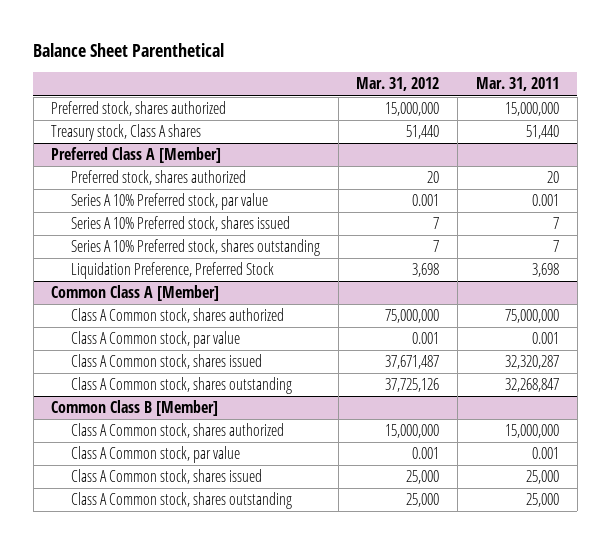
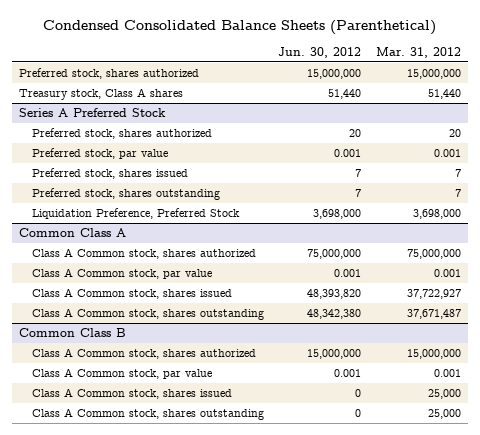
- Balance Sheet Parenthetical
+ Condensed Consolidated Balance Sheets (Parenthetical)
- | Mar. 31, 2012 | Mar. 31, 2011
+ | Jun. 30, 2012 | Mar. 31, 2012
- Preferred Class A [Member]
+ Series A Preferred Stock
- Series A 10% Preferred stock, par value | 0.001 | 0.001
- Series A 10% Preferred stock, shares issued | 7 | 7
- Series A 10% Preferred stock, shares outstanding | 7 | 7
- Liquidation Preference, Preferred Stock | 3,698 | 3,698
- Common Class A [Member]
+ Preferred stock, par value | 0.001 | 0.001
+ Preferred stock, shares issued | 7 | 7
+ Preferred stock, shares outstanding | 7 | 7
+ Liquidation Preference, Preferred Stock | 3,698,000 | 3,698,000
+ Common Class A
- Class A Common stock, shares issued | 37,671,487 | 32,320,287
- Class A Common stock, shares outstanding | 37,725,126 | 32,268,847
- Common Class B [Member]
+ Class A Common stock, shares issued | 48,393,820 | 37,722,927
+ Class A Common stock, shares outstanding | 48,342,380 | 37,671,487
+ Common Class B

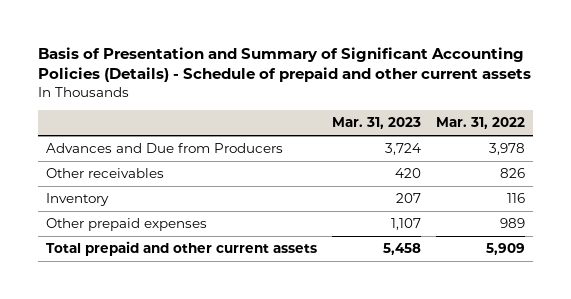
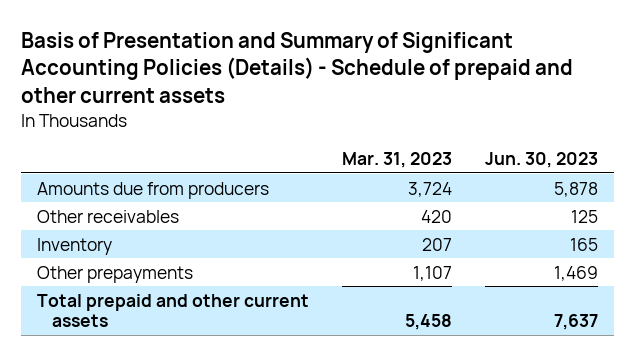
- | Mar. 31, 2023 | Mar. 31, 2022
+ | Mar. 31, 2023 | Jun. 30, 2023
- Advances and Due from Producers | 3,724 | 3,978
+ Amounts due from producers | 3,724 | 5,878
- Other prepaid expenses | 1,107 | 989
+ Other prepayments | 1,107 | 1,469

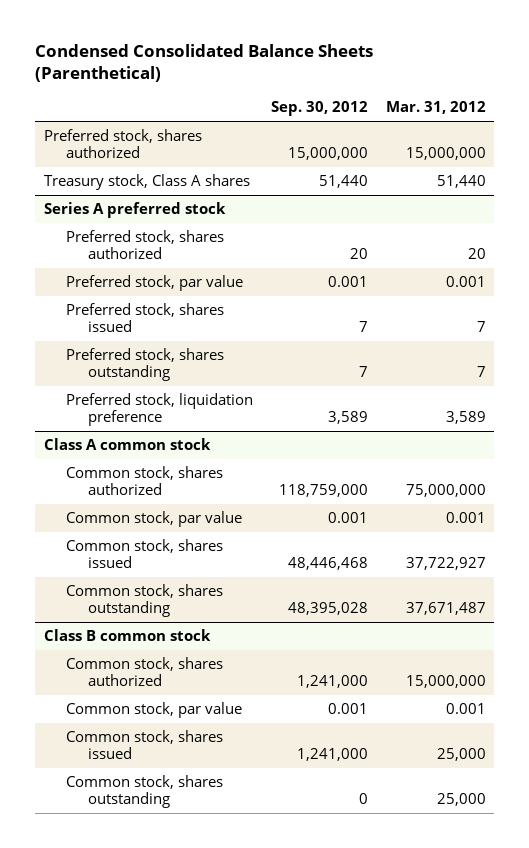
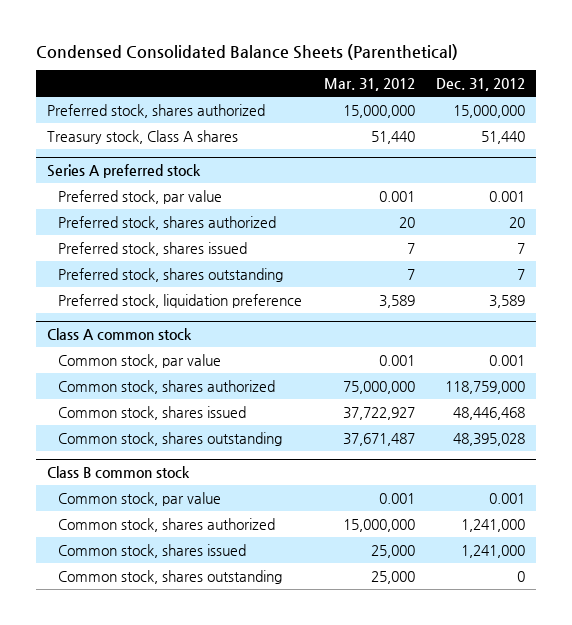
- | Sep. 30, 2012 | Mar. 31, 2012
+ | Mar. 31, 2012 | Dec. 31, 2012
@ Series A preferred stock
moved down: Preferred stock, shares authorized | 20 | 20
@ Class A common stock
moved down: Common stock, shares authorized | 75,000,000 | 118,759,000
@ Class B common stock
moved down: Common stock, shares authorized | 15,000,000 | 1,241,000

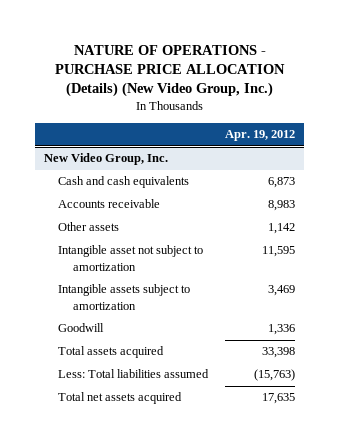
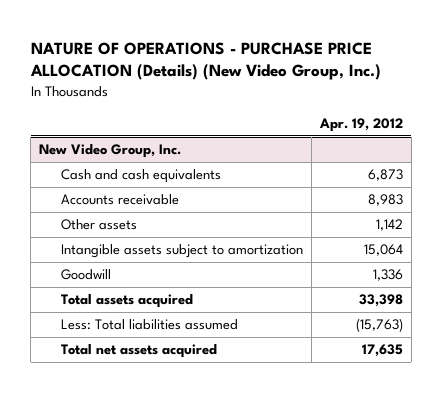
@ New Video Group, Inc.
- Intangible asset not subject to amortization | 11,595
- Intangible assets subject to amortization | 3,469
+ Intangible assets subject to amortization | 15,064

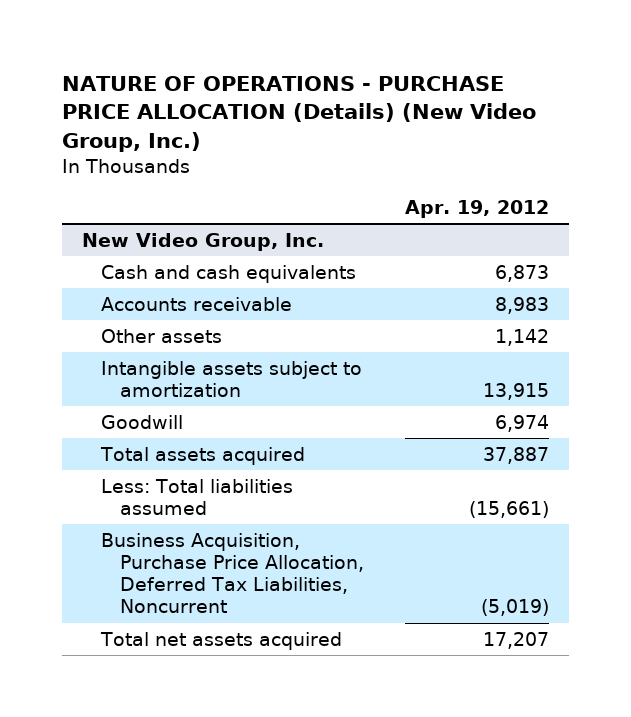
@ New Video Group, Inc.
- Intangible assets subject to amortization | 15,064
- Goodwill | 1,336
- Total assets acquired | 33,398
- Less: Total liabilities assumed | (15,763)
- Total net assets acquired | 17,635
+ Intangible assets subject to amortization | 13,915
+ Goodwill | 6,974
+ Total assets acquired | 37,887
+ Less: Total liabilities assumed | (15,661)
+ Business Acquisition, Purchase Price Allocation, Deferred Tax Liabilities, Noncurrent | (5,019)
+ Total net assets acquired | 17,207

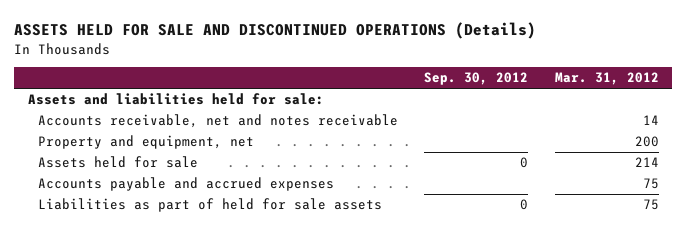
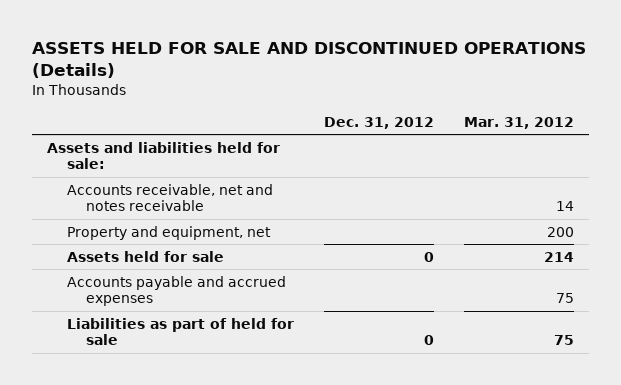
- | Sep. 30, 2012 | Mar. 31, 2012
+ | Dec. 31, 2012 | Mar. 31, 2012
- Liabilities as part of held for sale assets | 0 | 75
+ Liabilities as part of held for sale | 0 | 75

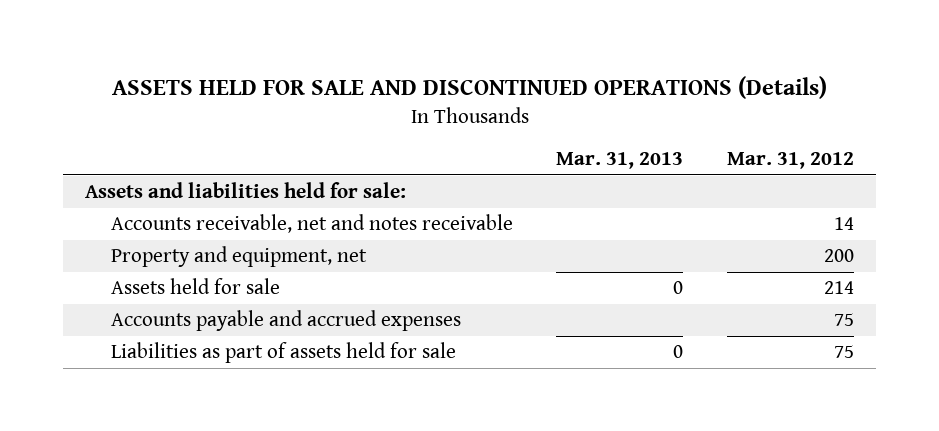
- | Dec. 31, 2012 | Mar. 31, 2012
+ | Mar. 31, 2013 | Mar. 31, 2012
- Liabilities as part of held for sale | 0 | 75
+ Liabilities as part of assets held for sale | 0 | 75

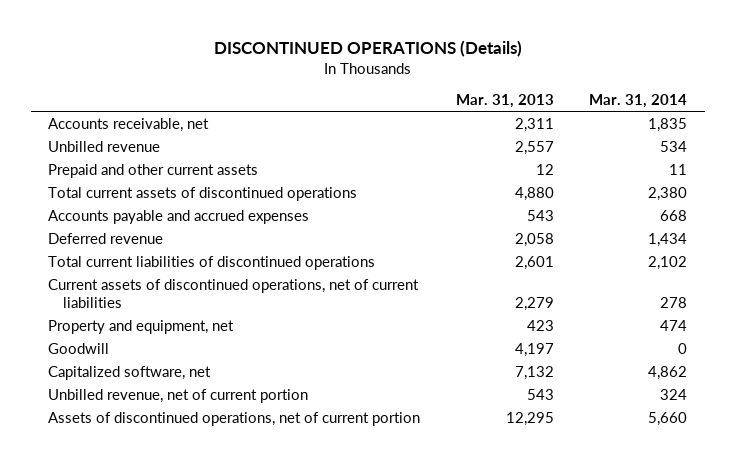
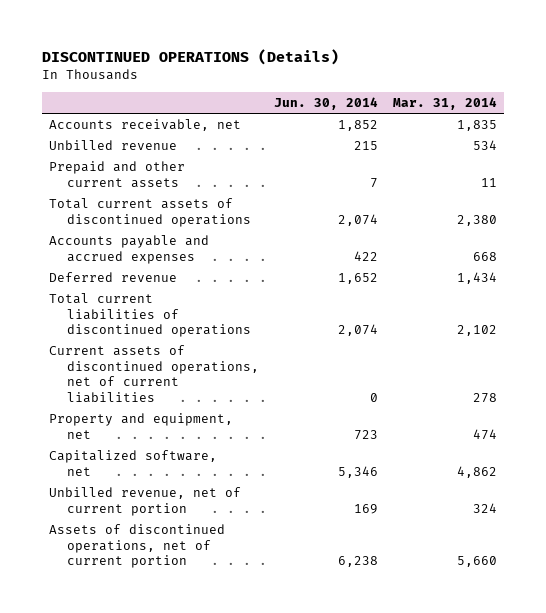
- | Mar. 31, 2013 | Mar. 31, 2014
+ | Jun. 30, 2014 | Mar. 31, 2014
- Goodwill | 4,197 | 0

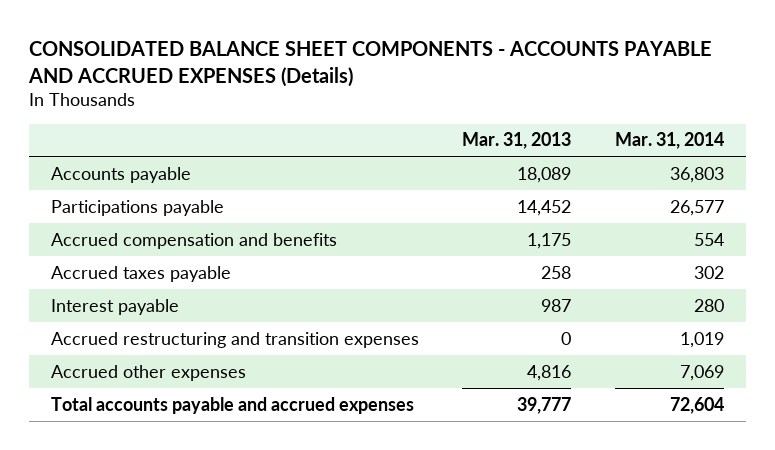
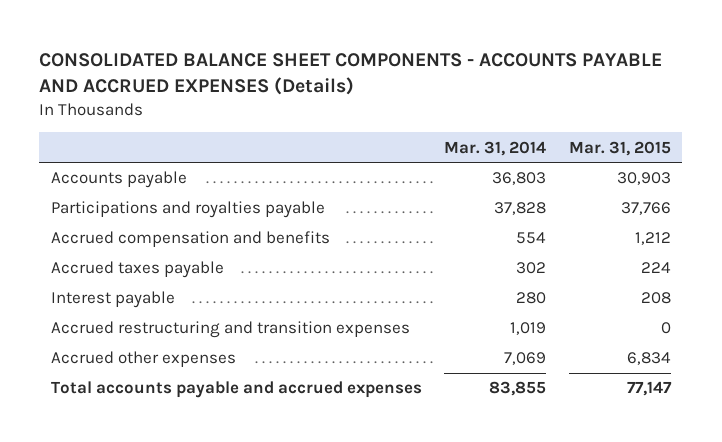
- | Mar. 31, 2013 | Mar. 31, 2014
+ | Mar. 31, 2014 | Mar. 31, 2015
- Participations payable | 14,452 | 26,577
+ Participations and royalties payable | 37,828 | 37,766
- Total accounts payable and accrued expenses | 39,777 | 72,604
+ Total accounts payable and accrued expenses | 83,855 | 77,147

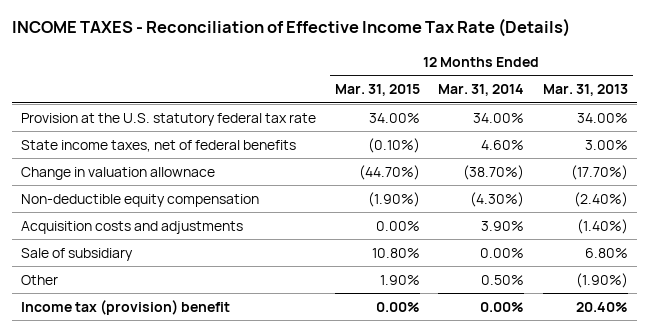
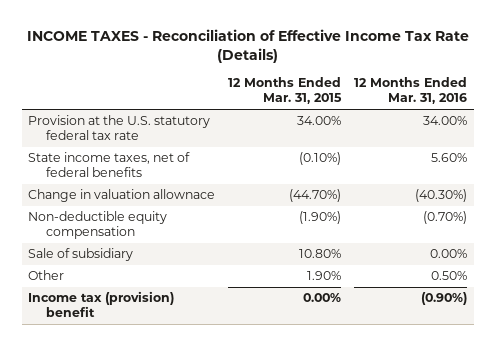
- | 12 Months Ended Mar. 31, 2015 | 12 Months Ended Mar. 31, 2014 | 12 Months Ended Mar. 31, 2013
+ | 12 Months Ended Mar. 31, 2015 | 12 Months Ended Mar. 31, 2016
- Acquisition costs and adjustments | 0.00% | 3.90% | (1.40%)

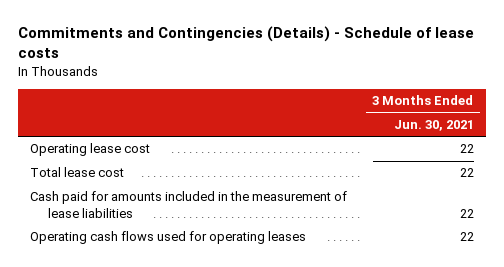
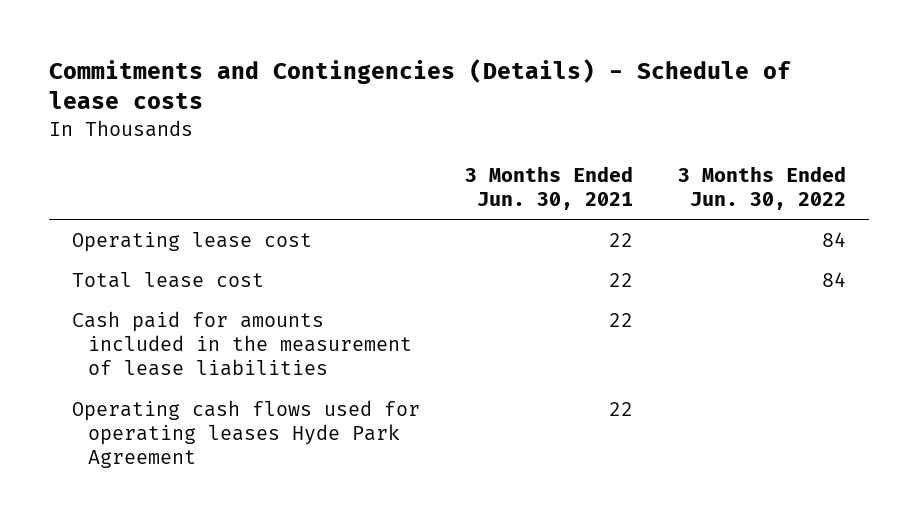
- | 3 Months Ended Jun. 30, 2021
+ | 3 Months Ended Jun. 30, 2021 | 3 Months Ended Jun. 30, 2022
- Operating cash flows used for operating leases | 22
+ Operating cash flows used for operating leases Hyde Park Agreement | 22 |

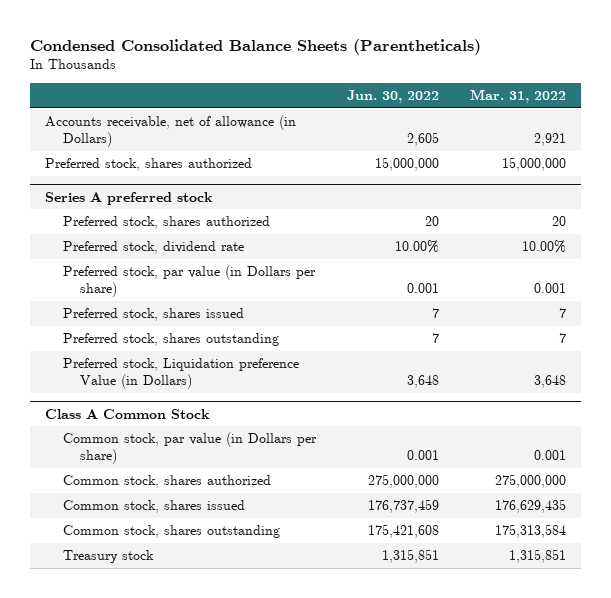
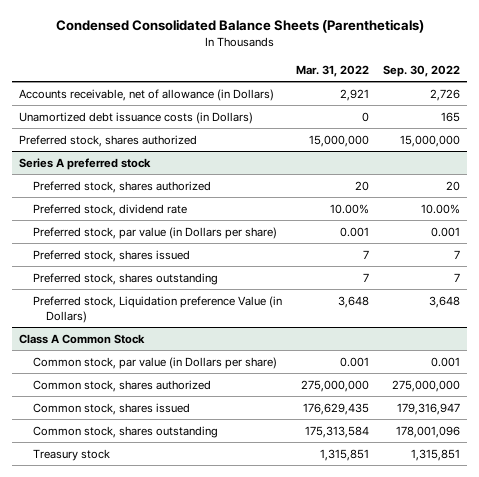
- | Jun. 30, 2022 | Mar. 31, 2022
+ | Mar. 31, 2022 | Sep. 30, 2022
+ Unamortized debt issuance costs (in Dollars) | 0 | 165

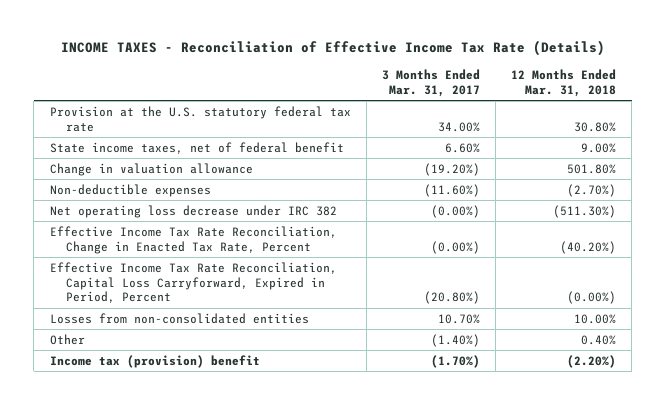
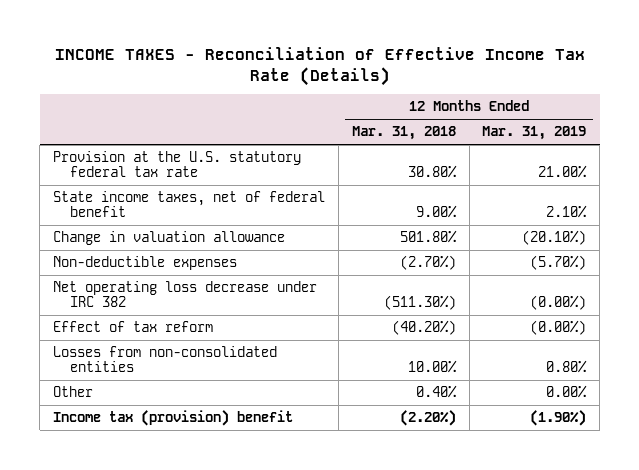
- | 3 Months Ended Mar. 31, 2017 | 12 Months Ended Mar. 31, 2018
+ | 12 Months Ended Mar. 31, 2018 | 12 Months Ended Mar. 31, 2019
- Effective Income Tax Rate Reconciliation, Change in Enacted Tax Rate, Percent | (0.00%) | (40.20%)
- Effective Income Tax Rate Reconciliation, Capital Loss Carryforward, Expired in Period, Percent | (20.80%) | (0.00%)
+ Effect of tax reform | (40.20%) | (0.00%)

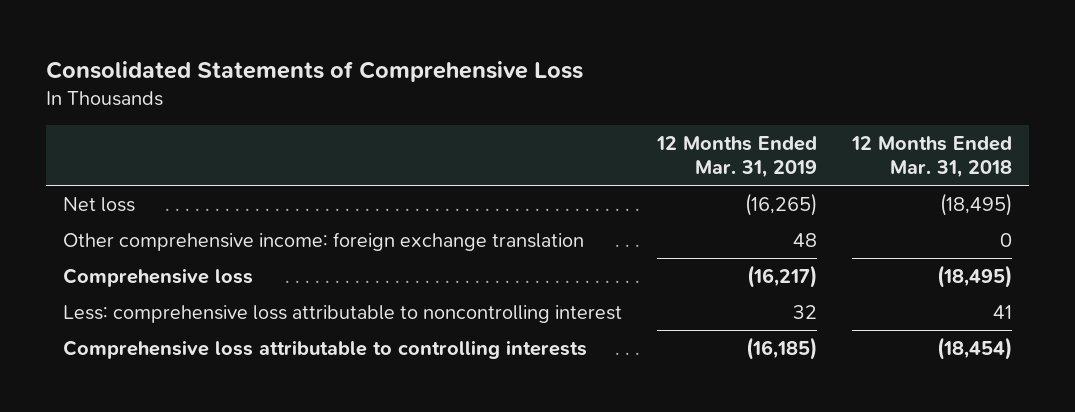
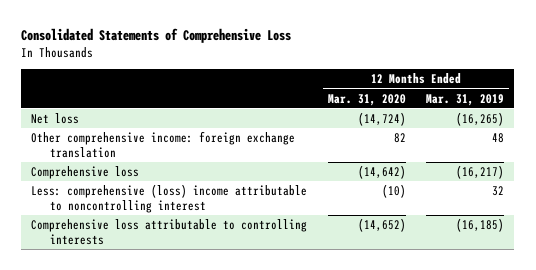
- | 12 Months Ended Mar. 31, 2019 | 12 Months Ended Mar. 31, 2018
+ | 12 Months Ended Mar. 31, 2020 | 12 Months Ended Mar. 31, 2019
- Less: comprehensive loss attributable to noncontrolling interest | 32 | 41
+ Less: comprehensive (loss) income attributable to noncontrolling interest | (10) | 32

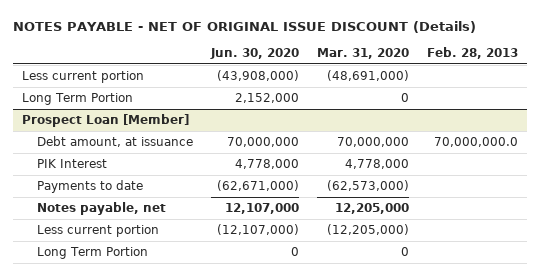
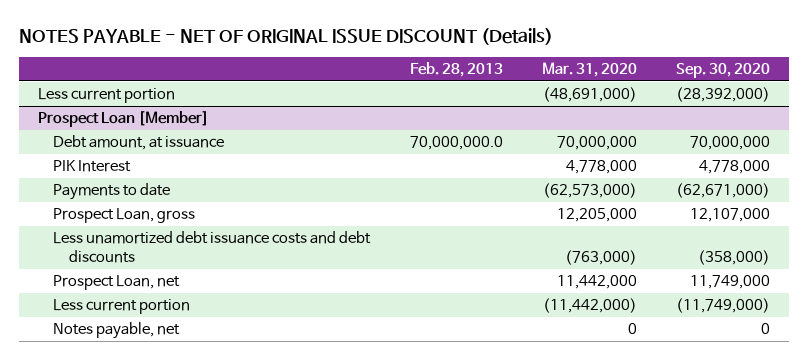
- | Jun. 30, 2020 | Mar. 31, 2020 | Feb. 28, 2013
+ | Feb. 28, 2013 | Mar. 31, 2020 | Sep. 30, 2020
- Long Term Portion | 2,152,000 | 0 |
@ Prospect Loan [Member]
- Notes payable, net | 12,107,000 | 12,205,000 |
- Less current portion | (12,107,000) | (12,205,000) |
- Long Term Portion | 0 | 0 |
+ Prospect Loan, gross | | 12,205,000 | 12,107,000
+ Less unamortized debt issuance costs and debt discounts | | (763,000) | (358,000)
+ Prospect Loan, net | | 11,442,000 | 11,749,000
+ Less current portion | | (11,442,000) | (11,749,000)
+ Notes payable, net | | 0 | 0

